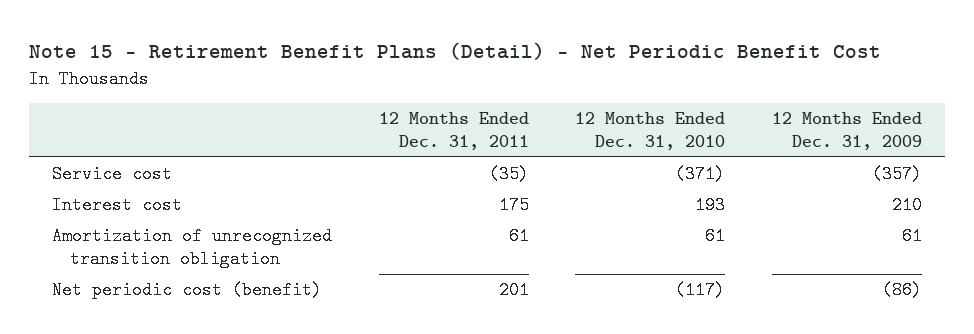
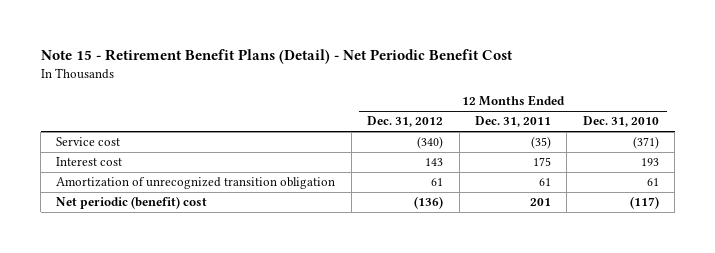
- | 12 Months Ended Dec. 31, 2011 | 12 Months Ended Dec. 31, 2010 | 12 Months Ended Dec. 31, 2009
+ | 12 Months Ended Dec. 31, 2012 | 12 Months Ended Dec. 31, 2011 | 12 Months Ended Dec. 31, 2010
- Net periodic cost (benefit) | 201 | (117) | (86)
+ Net periodic (benefit) cost | (136) | 201 | (117)

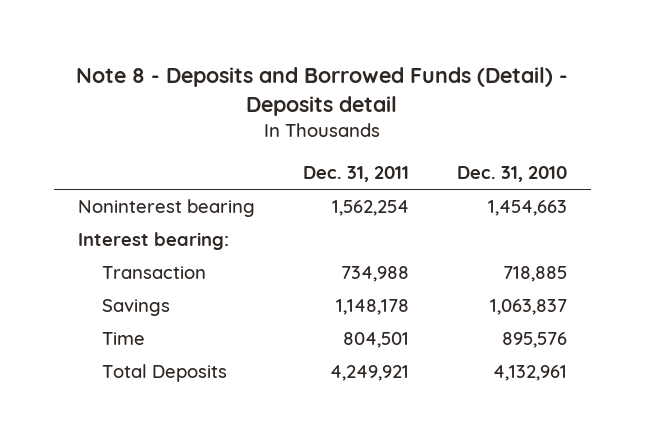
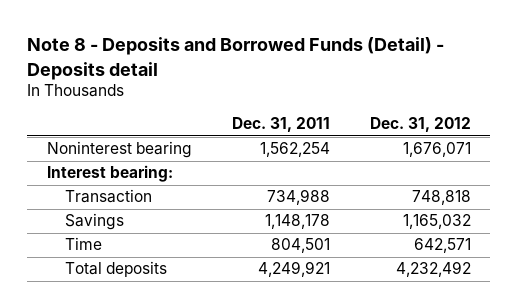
- | Dec. 31, 2011 | Dec. 31, 2010
+ | Dec. 31, 2011 | Dec. 31, 2012
- Total Deposits | 4,249,921 | 4,132,961
+ Total deposits | 4,249,921 | 4,232,492

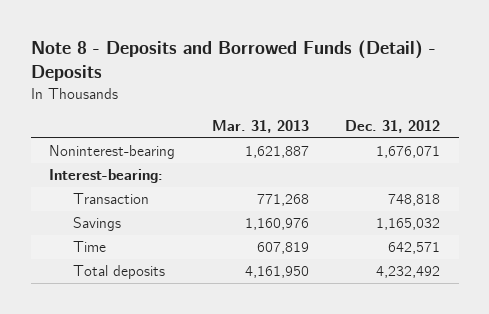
- Note 8 - Deposits and Borrowed Funds (Detail) - Deposits detail
+ Note 8 - Deposits and Borrowed Funds (Detail) - Deposits
- | Dec. 31, 2011 | Dec. 31, 2012
+ | Mar. 31, 2013 | Dec. 31, 2012
- Noninterest bearing | 1,562,254 | 1,676,071
- Interest bearing:
+ Noninterest-bearing | 1,621,887 | 1,676,071
+ Interest-bearing:

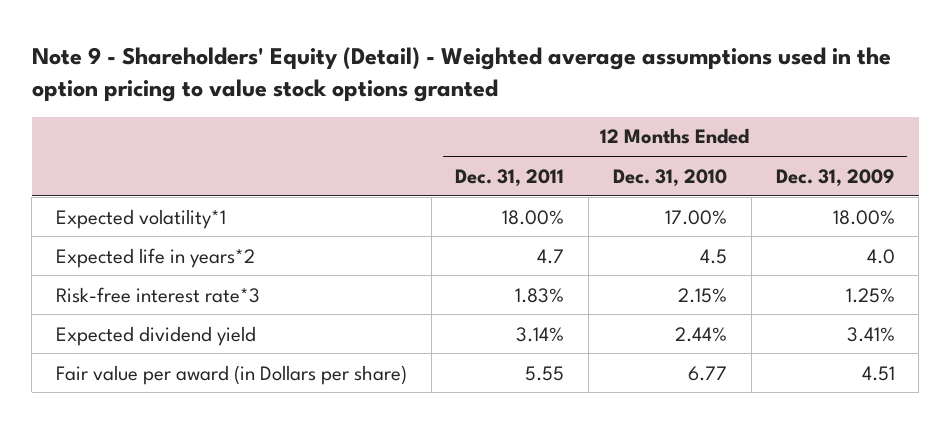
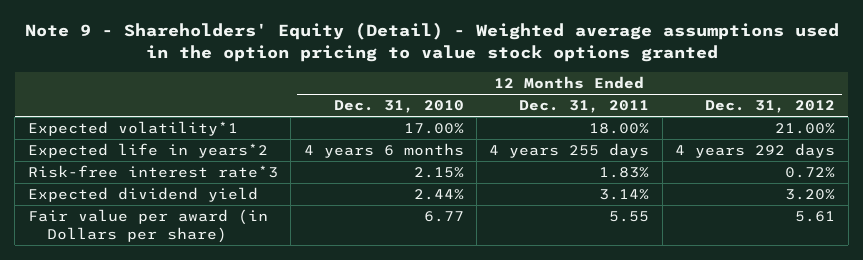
- | 12 Months Ended Dec. 31, 2011 | 12 Months Ended Dec. 31, 2010 | 12 Months Ended Dec. 31, 2009
+ | 12 Months Ended Dec. 31, 2010 | 12 Months Ended Dec. 31, 2011 | 12 Months Ended Dec. 31, 2012
- Expected life in years*2 | 4.7 | 4.5 | 4.0
+ Expected life in years*2 | 4 years 6 months | 4 years 255 days | 4 years 292 days

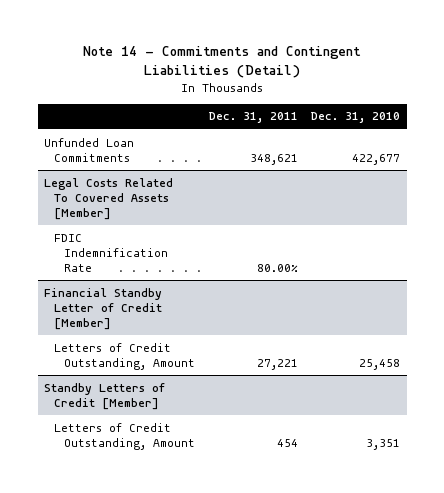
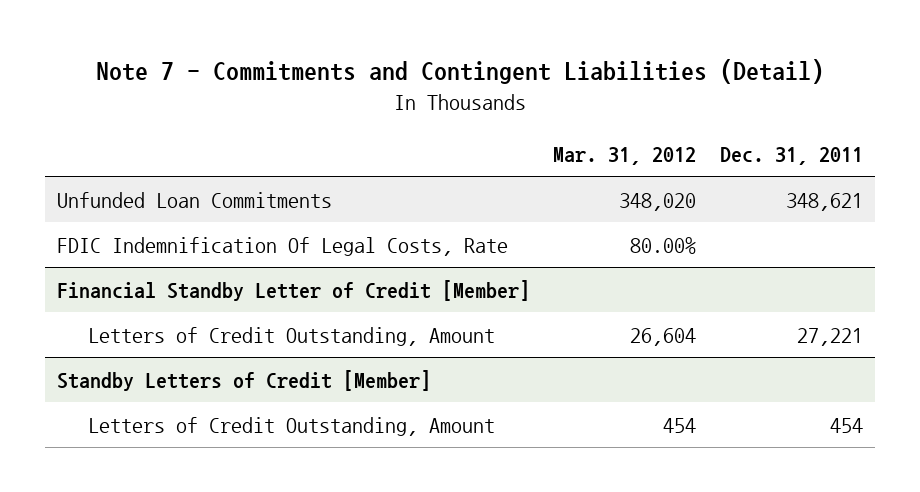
- Note 14 - Commitments and Contingent Liabilities (Detail)
+ Note 7 - Commitments and Contingent Liabilities (Detail)
- | Dec. 31, 2011 | Dec. 31, 2010
+ | Mar. 31, 2012 | Dec. 31, 2011
- Legal Costs Related To Covered Assets [Member]
- FDIC Indemnification Rate | 80.00% |
+ FDIC Indemnification Of Legal Costs, Rate | 80.00% |

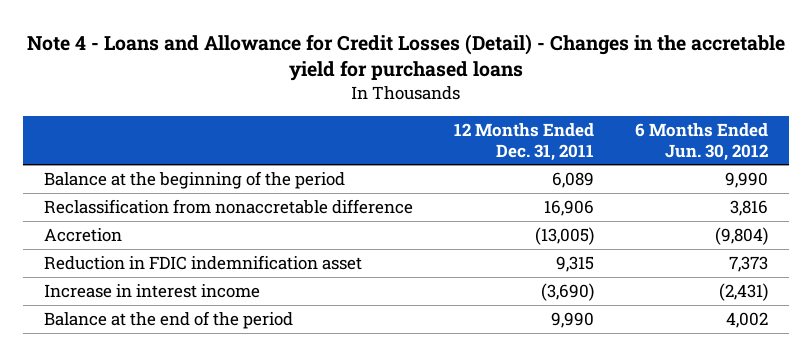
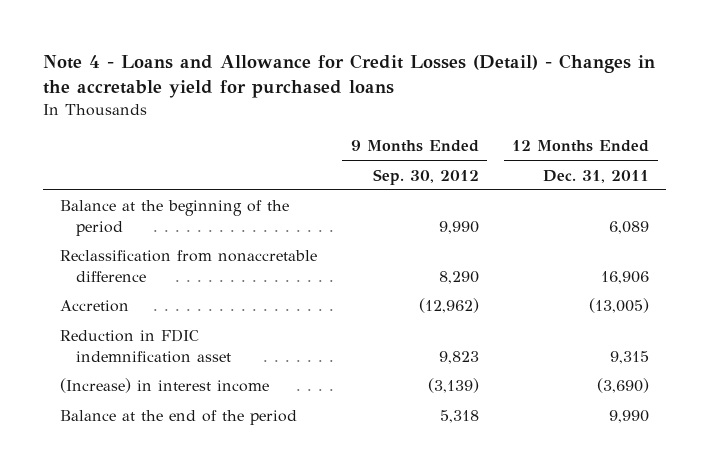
- | 12 Months Ended Dec. 31, 2011 | 6 Months Ended Jun. 30, 2012
+ | 9 Months Ended Sep. 30, 2012 | 12 Months Ended Dec. 31, 2011
- Increase in interest income | (3,690) | (2,431)
+ (Increase) in interest income | (3,139) | (3,690)

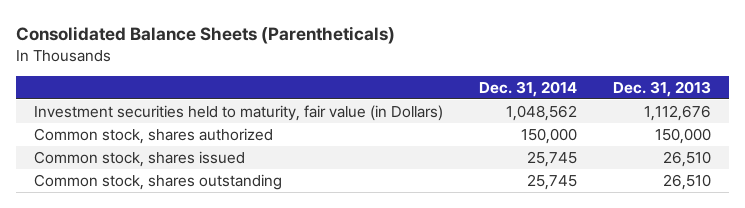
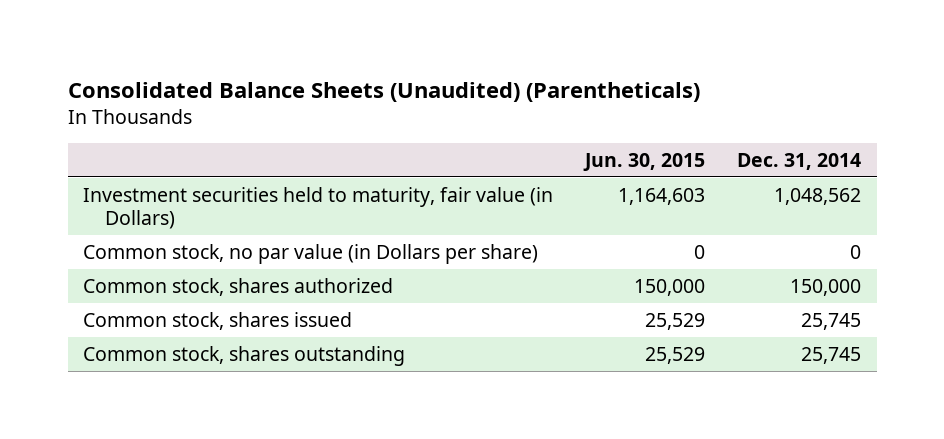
- Consolidated Balance Sheets (Parentheticals)
+ Consolidated Balance Sheets (Unaudited) (Parentheticals)
- | Dec. 31, 2014 | Dec. 31, 2013
+ | Jun. 30, 2015 | Dec. 31, 2014
+ Common stock, no par valuе (in Dollars per share) | 0 | 0

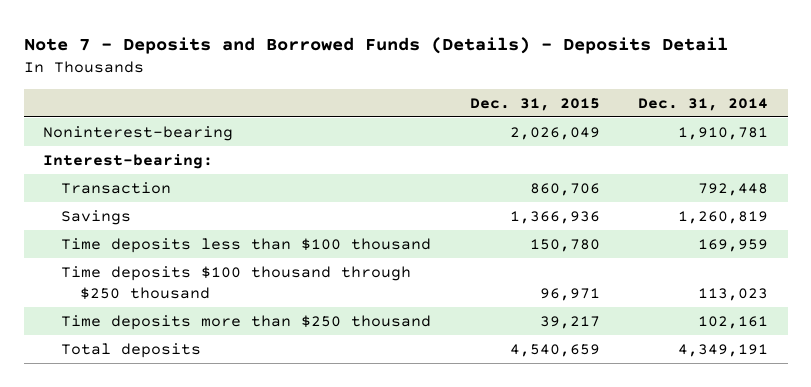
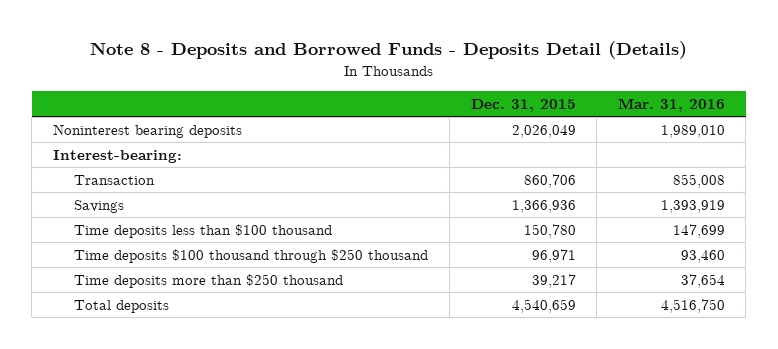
- Note 7 - Deposits and Borrowed Funds (Details) - Deposits Detail
+ Note 8 - Deposits and Borrowed Funds - Deposits Detail (Details)
- | Dec. 31, 2015 | Dec. 31, 2014
+ | Dec. 31, 2015 | Mar. 31, 2016
- Noninterest-bearing | 2,026,049 | 1,910,781
+ Noninterest bearing deposits | 2,026,049 | 1,989,010

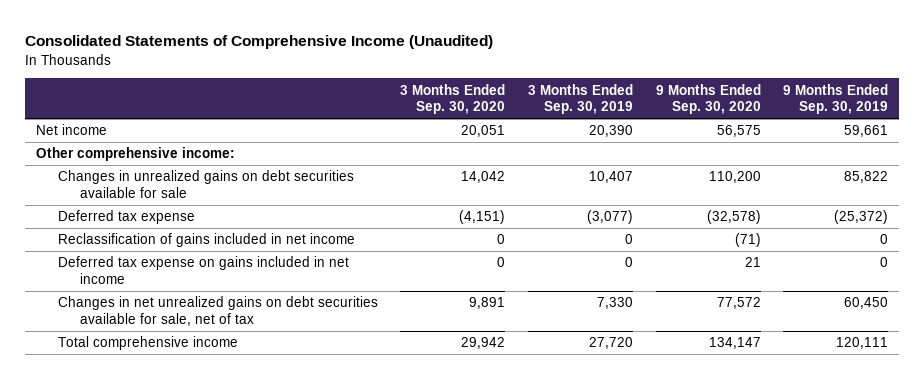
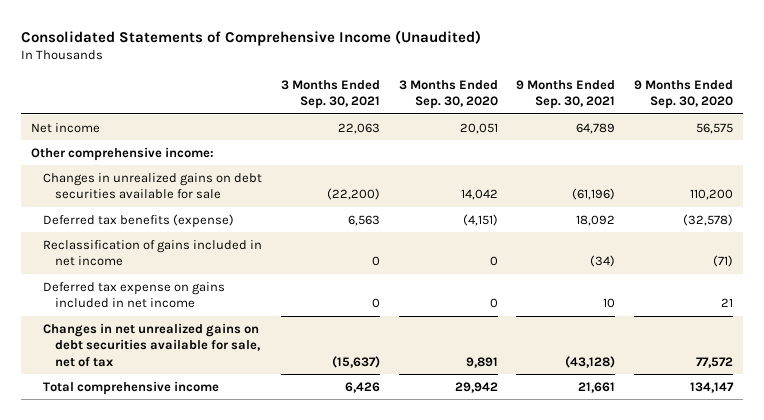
- | 3 Months Ended Sep. 30, 2020 | 3 Months Ended Sep. 30, 2019 | 9 Months Ended Sep. 30, 2020 | 9 Months Ended Sep. 30, 2019
+ | 3 Months Ended Sep. 30, 2021 | 3 Months Ended Sep. 30, 2020 | 9 Months Ended Sep. 30, 2021 | 9 Months Ended Sep. 30, 2020
- Deferred tax expense | (4,151) | (3,077) | (32,578) | (25,372)
+ Deferred tax benefits (expense) | 6,563 | (4,151) | 18,092 | (32,578)

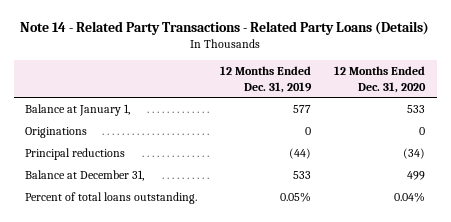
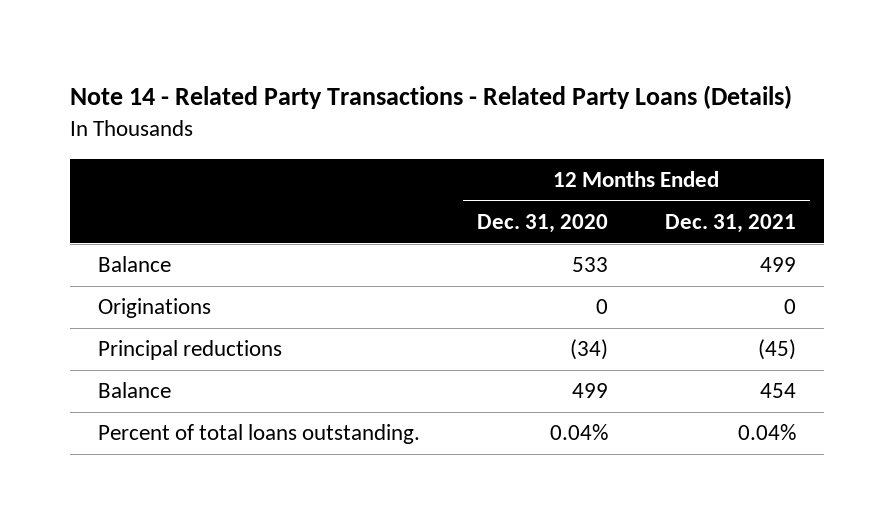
- | 12 Months Ended Dec. 31, 2019 | 12 Months Ended Dec. 31, 2020
+ | 12 Months Ended Dec. 31, 2020 | 12 Months Ended Dec. 31, 2021
- Balance at January 1, | 577 | 533
+ Balance | 533 | 499
- Balance at December 31, | 533 | 499
+ Balance | 499 | 454

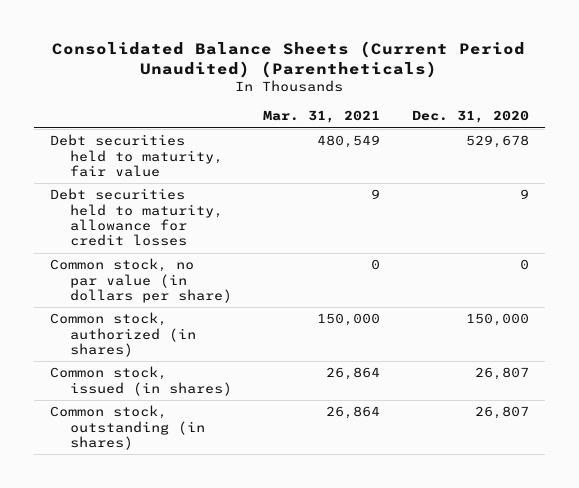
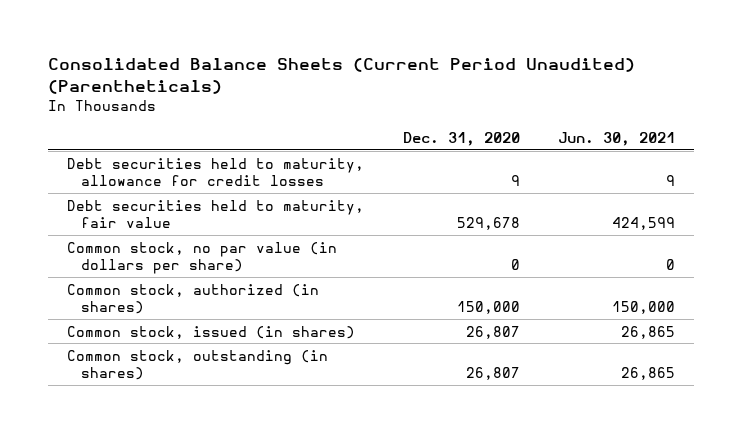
- | Mar. 31, 2021 | Dec. 31, 2020
+ | Dec. 31, 2020 | Jun. 30, 2021
moved down: Debt securities held to maturity, fair value | 529,678 | 424,599

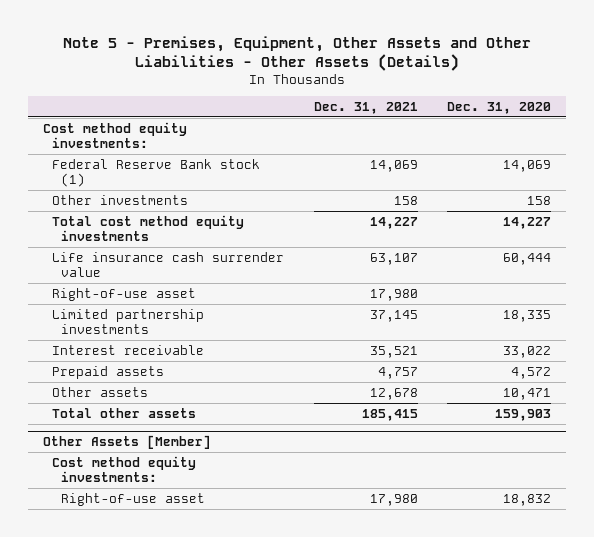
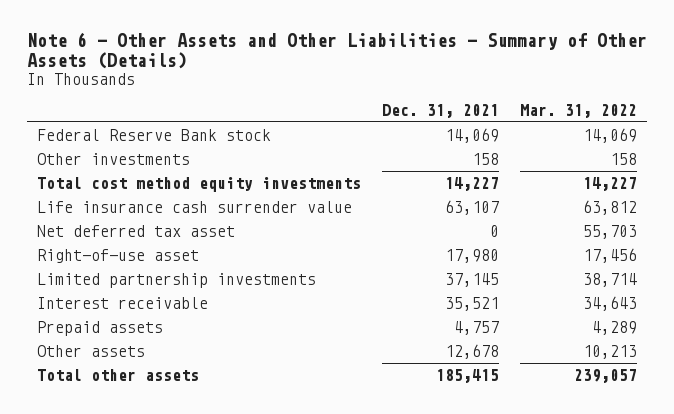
- Note 5 - Premises, Equipment, Other Assets and Other Liabilities - Other Assets (Details)
+ Note 6 - Other Assets and Other Liabilities - Summary of Other Assets (Details)
- | Dec. 31, 2021 | Dec. 31, 2020
+ | Dec. 31, 2021 | Mar. 31, 2022
- Cost method equity investments:
- Federal Reserve Bank stock (1) | 14,069 | 14,069
+ Federal Reserve Bank stock | 14,069 | 14,069
+ Net deferred tax asset | 0 | 55,703
- Other Assets [Member]
- Cost method equity investments:
- Right-of-use asset | 17,980 | 18,832

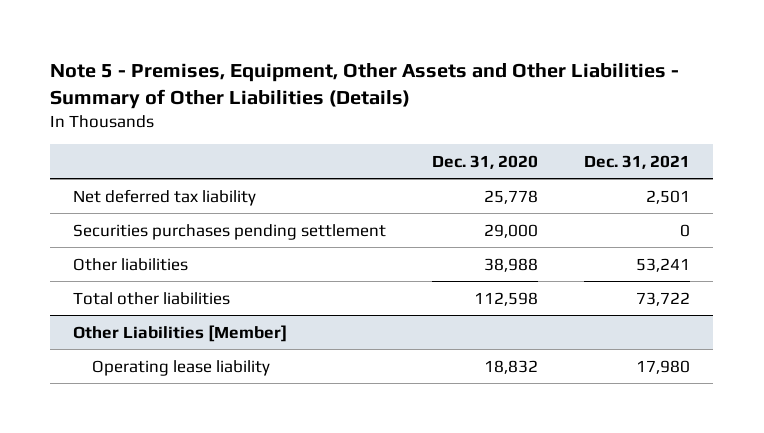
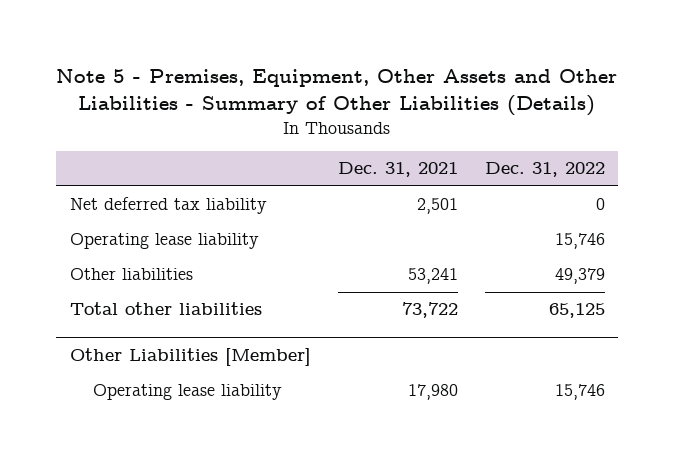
- | Dec. 31, 2020 | Dec. 31, 2021
+ | Dec. 31, 2021 | Dec. 31, 2022
- Securities purchases pending settlement | 29,000 | 0
+ Operating lease liability | | 15,746

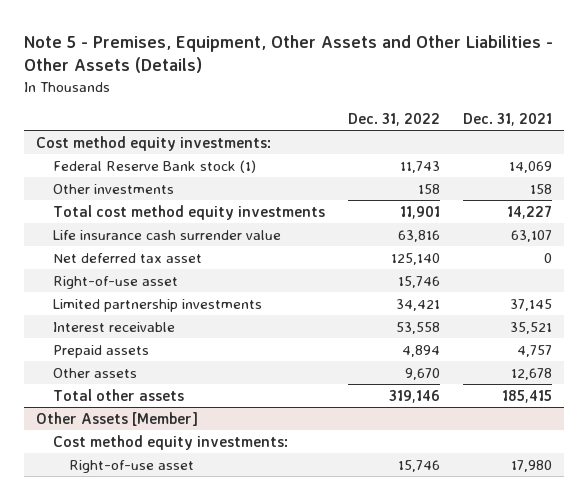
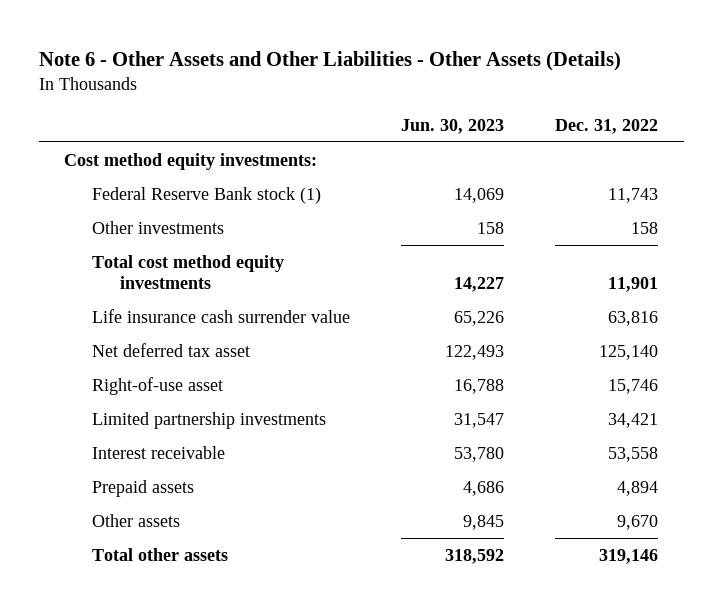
- Note 5 - Premises, Equipment, Other Assets and Other Liabilities - Other Assets (Details)
+ Note 6 - Other Assets and Other Liabilities - Other Assets (Details)
- | Dec. 31, 2022 | Dec. 31, 2021
+ | Jun. 30, 2023 | Dec. 31, 2022
- Other Assets [Member]
- Cost method equity investments:
- Right-of-use asset | 15,746 | 17,980

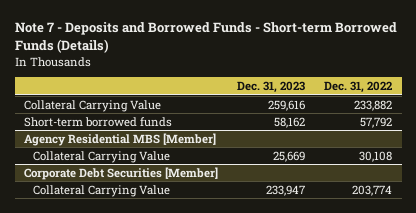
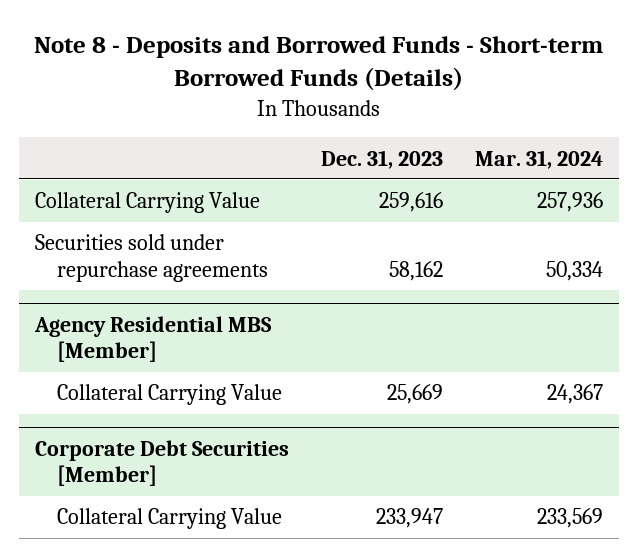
- Note 7 - Deposits and Borrowed Funds - Short-term Borrowed Funds (Details)
+ Note 8 - Deposits and Borrowed Funds - Short-term Borrowed Funds (Details)
- | Dec. 31, 2023 | Dec. 31, 2022
+ | Dec. 31, 2023 | Mar. 31, 2024
- Short-term borrowed funds | 58,162 | 57,792
+ Securities sold under repurchase agreements | 58,162 | 50,334

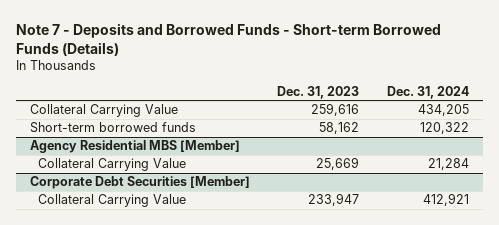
- Note 8 - Deposits and Borrowed Funds - Short-term Borrowed Funds (Details)
+ Note 7 - Deposits and Borrowed Funds - Short-term Borrowed Funds (Details)
- | Dec. 31, 2023 | Mar. 31, 2024
+ | Dec. 31, 2023 | Dec. 31, 2024
- Securities sold under repurchase agreements | 58,162 | 50,334
+ Short-term borrowed funds | 58,162 | 120,322

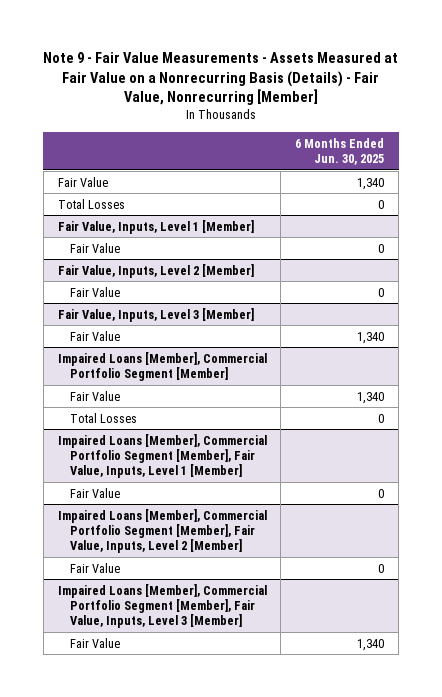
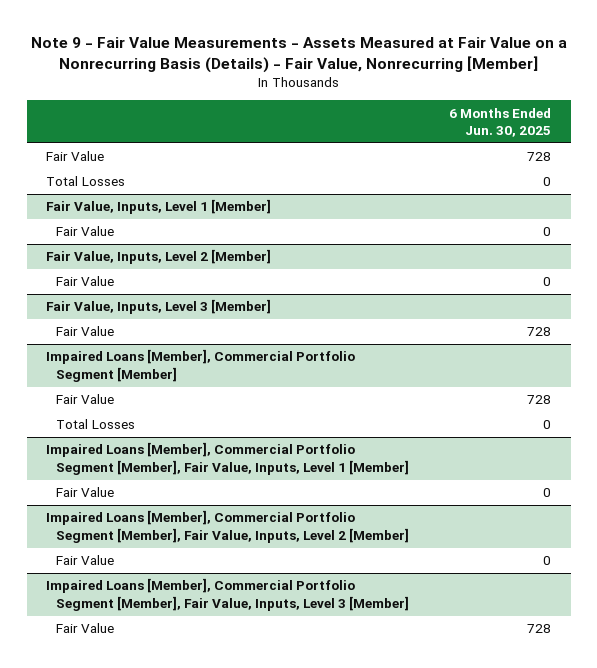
- Fair Value | 1,340
+ Fair Value | 728
@ Fair Value, Inputs, Level 3 [Member]
- Fair Value | 1,340
+ Fair Value | 728
@ Impaired Loans [Member], Commercial Portfolio Segment [Member]
- Fair Value | 1,340
+ Fair Value | 728
@ Impaired Loans [Member], Commercial Portfolio Segment [Member], Fair Value, Inputs, Level 3 [Member]
- Fair Value | 1,340
+ Fair Value | 728

